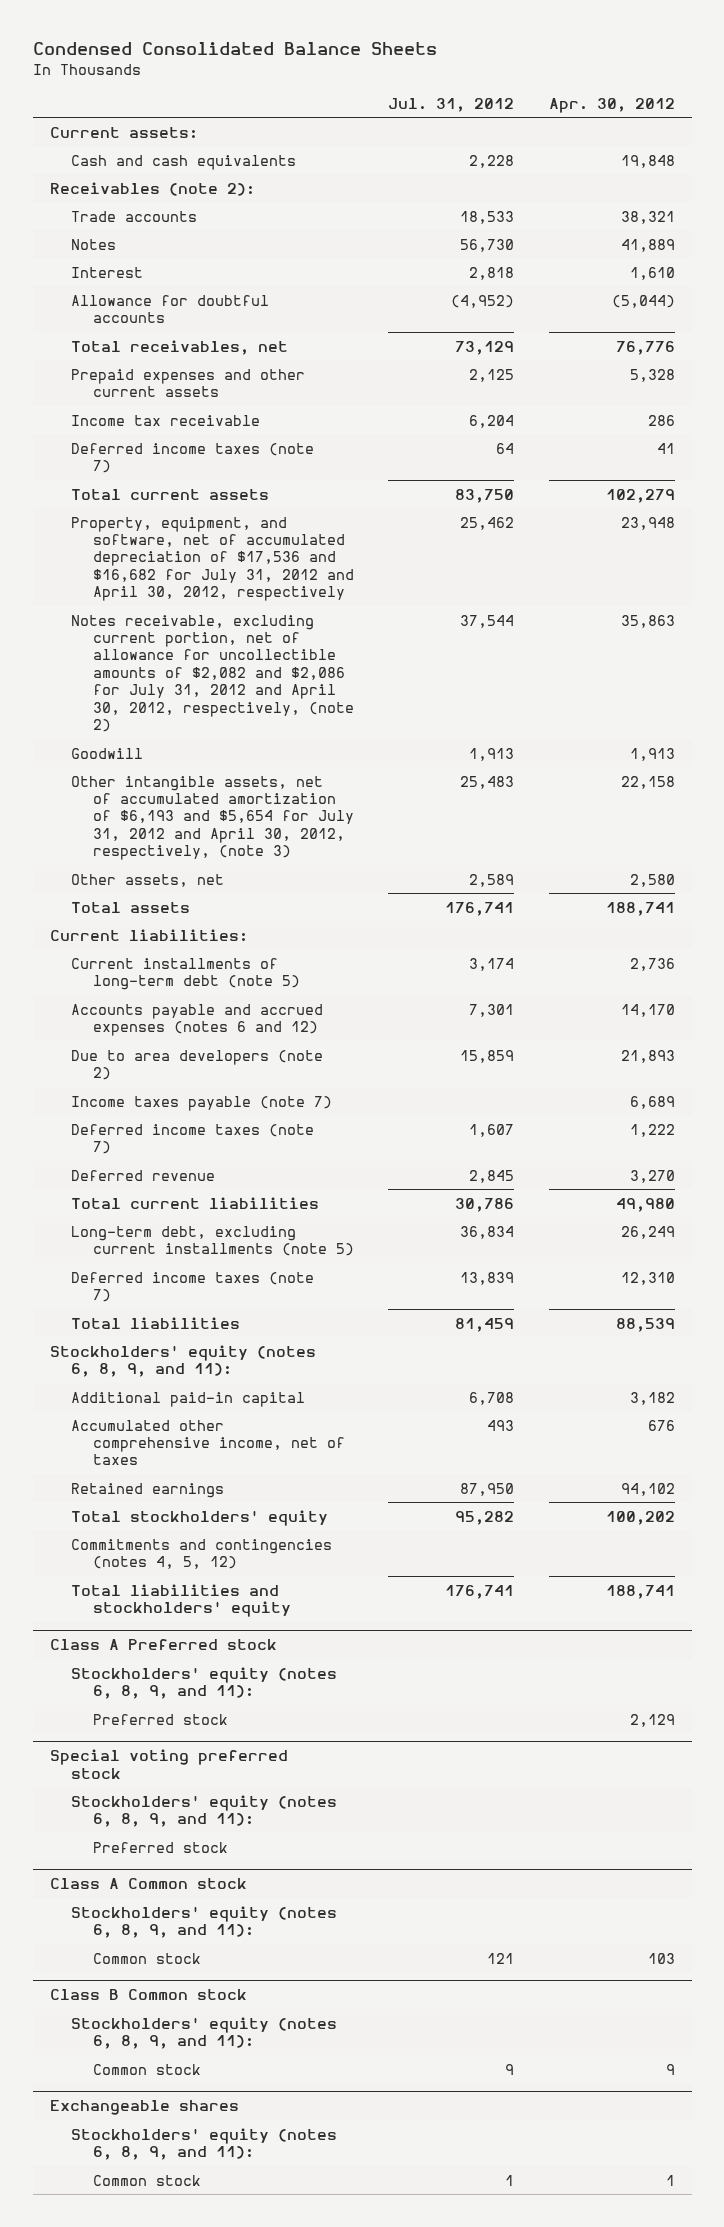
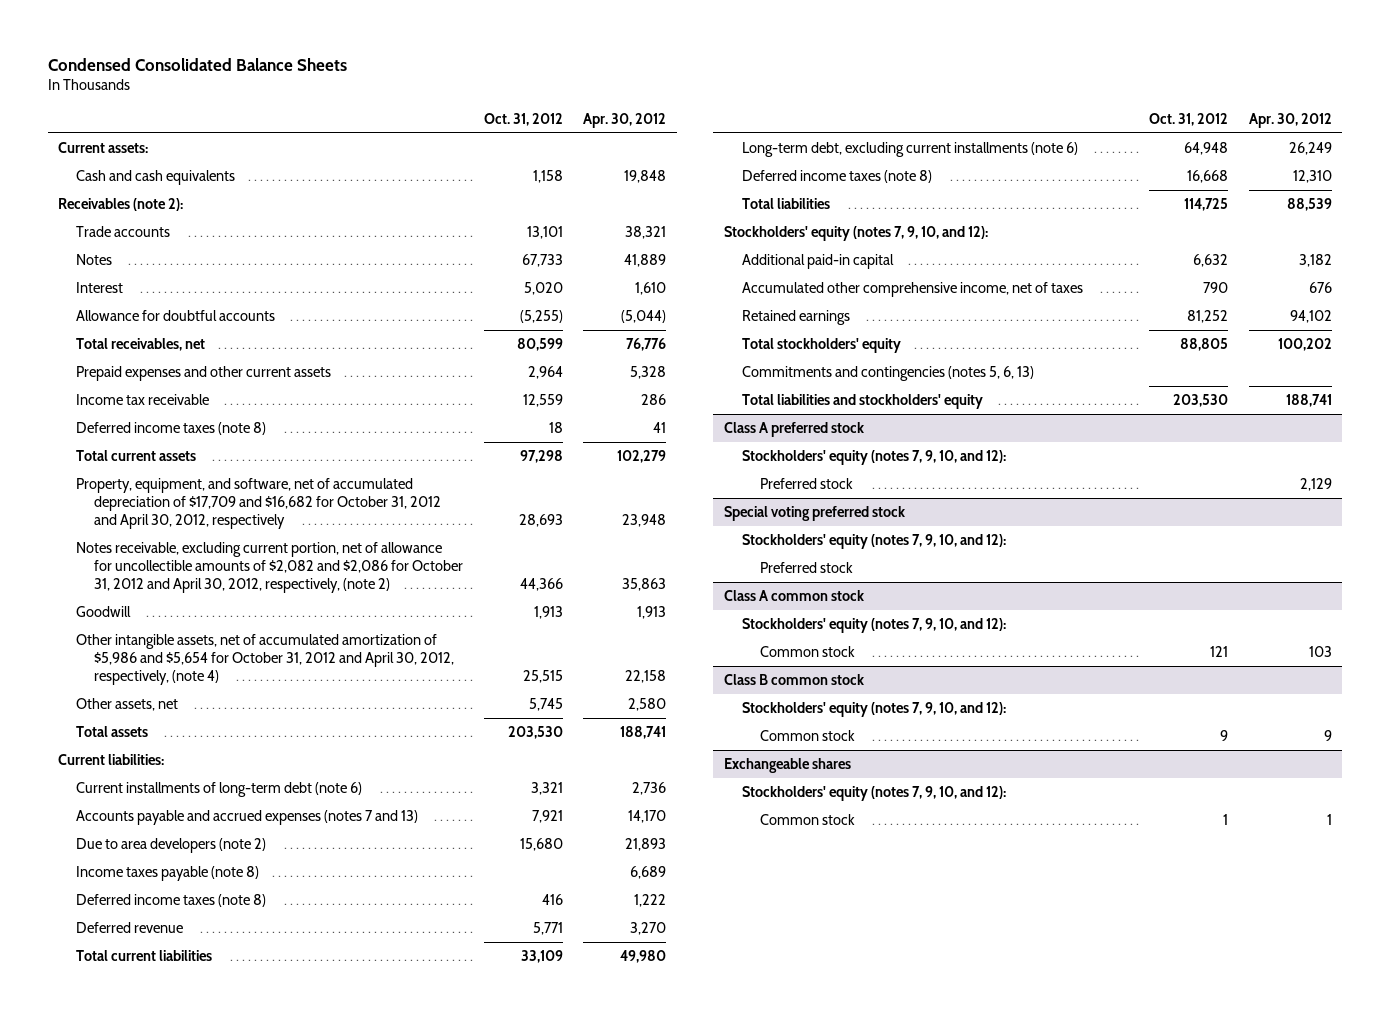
- | Jul. 31, 2012 | Apr. 30, 2012
+ | Oct. 31, 2012 | Apr. 30, 2012
- Deferred income taxes (note 7) | 64 | 41
+ Deferred income taxes (note 8) | 18 | 41
- Property, equipment, and software, net of accumulated depreciation of $17,536 and $16,682 for July 31, 2012 and April 30, 2012, respectively | 25,462 | 23,948
- Notes receivable, excluding current portion, net of allowance for uncollectible amounts of $2,082 and $2,086 for July 31, 2012 and April 30, 2012, respectively, (note 2) | 37,544 | 35,863
+ Property, equipment, and software, net of accumulated depreciation of $17,709 and $16,682 for October 31, 2012 and April 30, 2012, respectively | 28,693 | 23,948
+ Notes receivable, excluding current portion, net of allowance for uncollectible amounts of $2,082 and $2,086 for October 31, 2012 and April 30, 2012, respectively, (note 2) | 44,366 | 35,863
- Other intangible assets, net of accumulated amortization of $6,193 and $5,654 for July 31, 2012 and April 30, 2012, respectively, (note 3) | 25,483 | 22,158
+ Other intangible assets, net of accumulated amortization of $5,986 and $5,654 for October 31, 2012 and April 30, 2012, respectively, (note 4) | 25,515 | 22,158
- Current installments of long-term debt (note 5) | 3,174 | 2,736
- Accounts payable and accrued expenses (notes 6 and 12) | 7,301 | 14,170
+ Current installments of long-term debt (note 6) | 3,321 | 2,736
+ Accounts payable and accrued expenses (notes 7 and 13) | 7,921 | 14,170
- Income taxes payable (note 7) | | 6,689
- Deferred income taxes (note 7) | 1,607 | 1,222
+ Income taxes payable (note 8) | | 6,689
+ Deferred income taxes (note 8) | 416 | 1,222
- Long-term debt, excluding current installments (note 5) | 36,834 | 26,249
- Deferred income taxes (note 7) | 13,839 | 12,310
+ Long-term debt, excluding current installments (note 6) | 64,948 | 26,249
+ Deferred income taxes (note 8) | 16,668 | 12,310
- Stockholders' equity (notes 6, 8, 9, and 11):
+ Stockholders' equity (notes 7, 9, 10, and 12):
- Commitments and contingencies (notes 4, 5, 12)
+ Commitments and contingencies (notes 5, 6, 13)
- Class A Preferred stock
- Stockholders' equity (notes 6, 8, 9, and 11):
+ Class A preferred stock
+ Stockholders' equity (notes 7, 9, 10, and 12):
@ Special voting preferred stock
- Stockholders' equity (notes 6, 8, 9, and 11):
+ Stockholders' equity (notes 7, 9, 10, and 12):
- Class A Common stock
- Stockholders' equity (notes 6, 8, 9, and 11):
+ Class A common stock
+ Stockholders' equity (notes 7, 9, 10, and 12):
- Class B Common stock
- Stockholders' equity (notes 6, 8, 9, and 11):
+ Class B common stock
+ Stockholders' equity (notes 7, 9, 10, and 12):
@ Exchangeable shares
- Stockholders' equity (notes 6, 8, 9, and 11):
+ Stockholders' equity (notes 7, 9, 10, and 12):

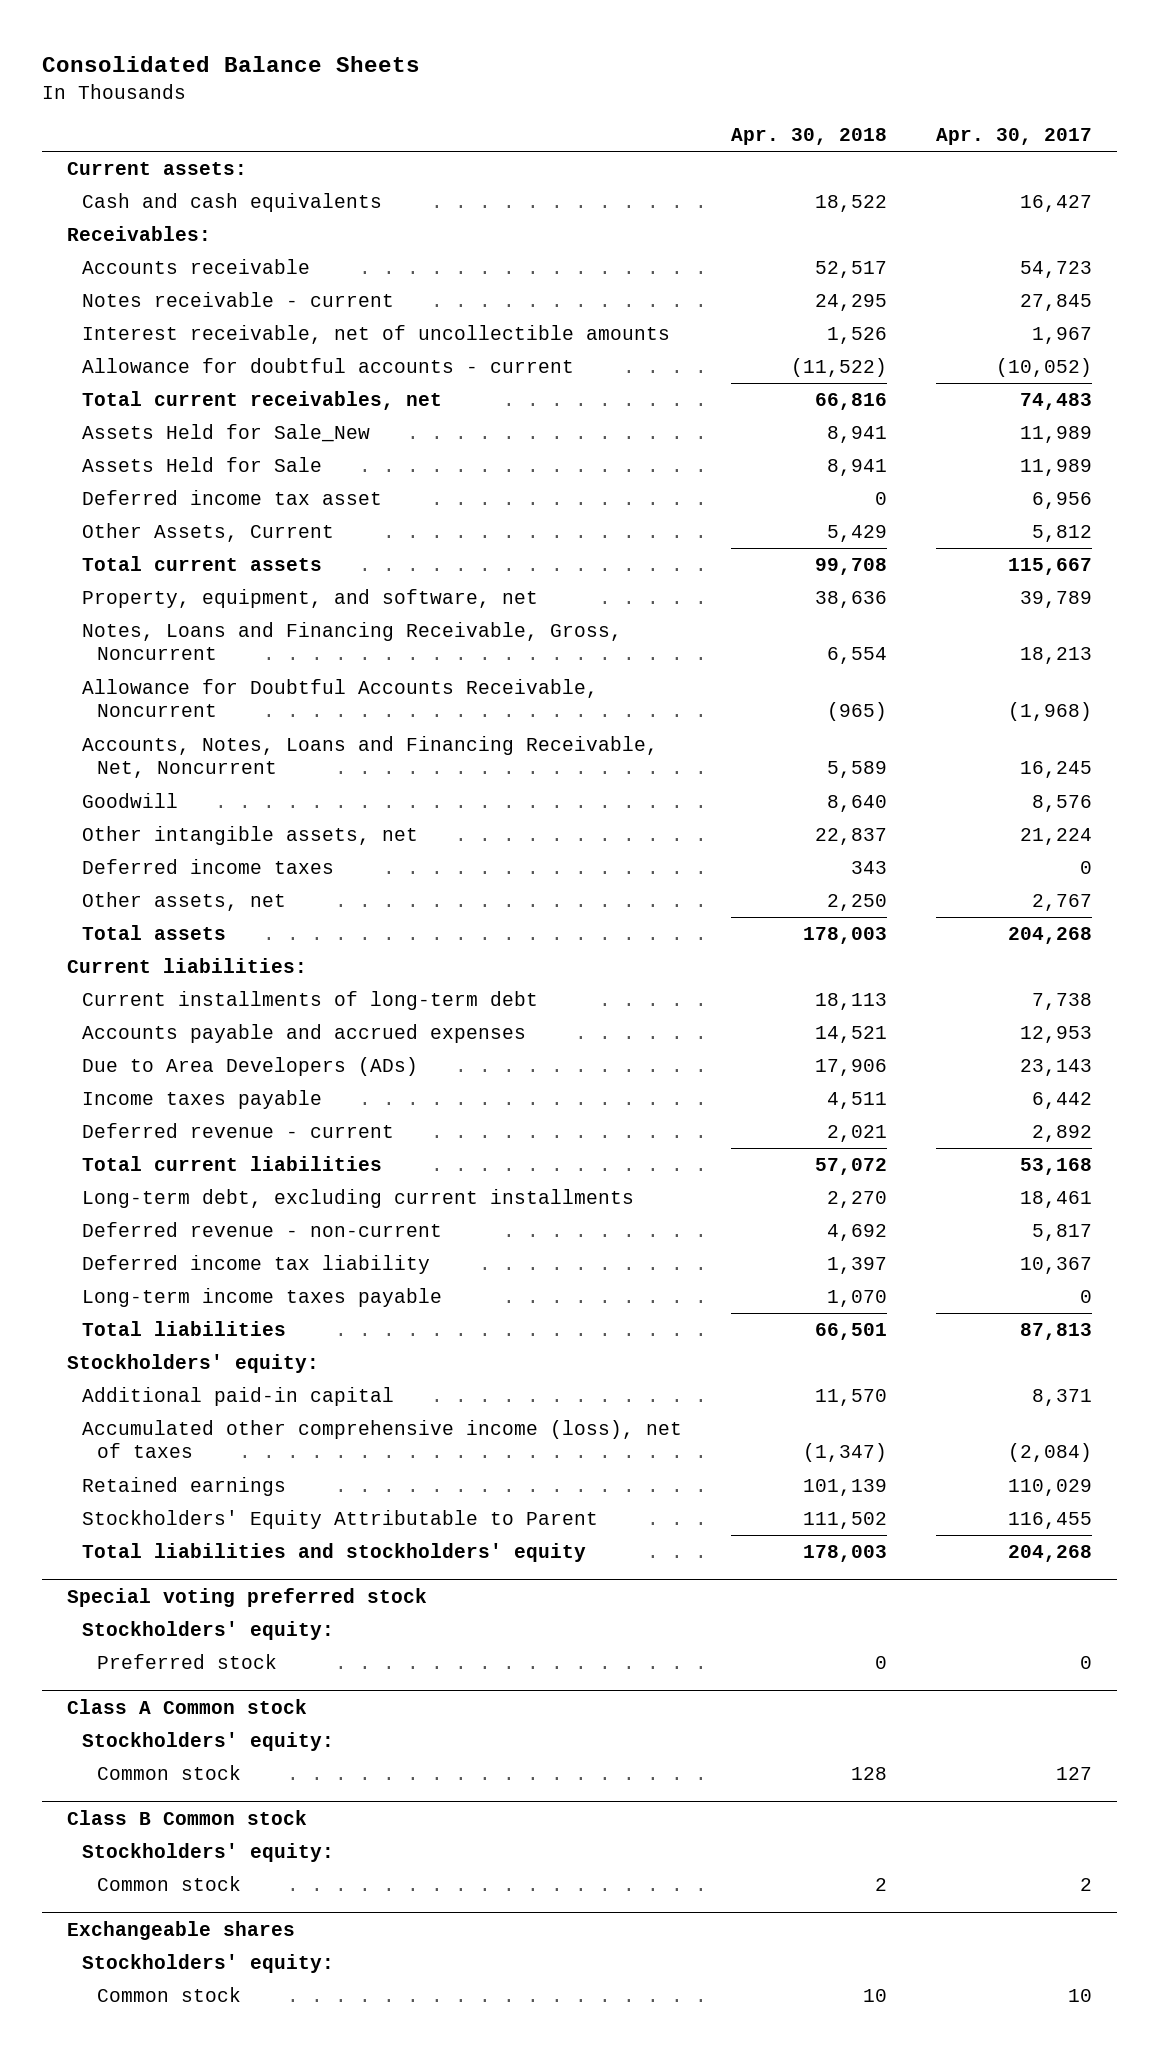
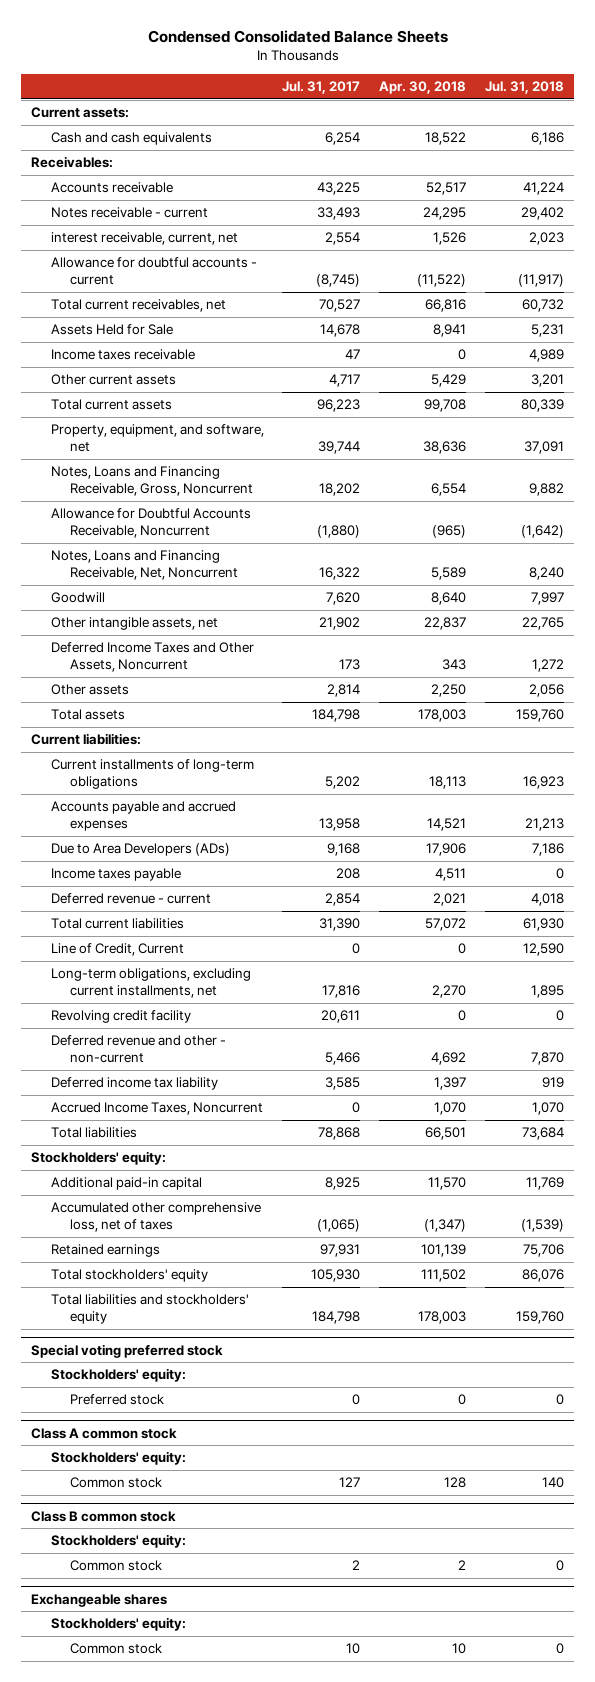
- Consolidated Balance Sheets
+ Condensed Consolidated Balance Sheets
- | Apr. 30, 2018 | Apr. 30, 2017
+ | Jul. 31, 2017 | Apr. 30, 2018 | Jul. 31, 2018
- Interest receivable, net of uncollectible amounts | 1,526 | 1,967
+ interest receivable, current, net | 2,554 | 1,526 | 2,023
- Assets Held for Sale_New | 8,941 | 11,989
- Deferred income tax asset | 0 | 6,956
- Other Assets, Current | 5,429 | 5,812
+ Income taxes receivable | 47 | 0 | 4,989
+ Other current assets | 4,717 | 5,429 | 3,201
- Accounts, Notes, Loans and Financing Receivable, Net, Noncurrent | 5,589 | 16,245
+ Notes, Loans and Financing Receivable, Net, Noncurrent | 16,322 | 5,589 | 8,240
- Deferred income taxes | 343 | 0
- Other assets, net | 2,250 | 2,767
+ Deferred Income Taxes and Other Assets, Noncurrent | 173 | 343 | 1,272
+ Other assets | 2,814 | 2,250 | 2,056
- Current installments of long-term debt | 18,113 | 7,738
+ Current installments of long-term obligations | 5,202 | 18,113 | 16,923
- Long-term debt, excluding current installments | 2,270 | 18,461
- Deferred revenue - non-current | 4,692 | 5,817
+ Line of Credit, Current | 0 | 0 | 12,590
+ Long-term obligations, excluding current installments, net | 17,816 | 2,270 | 1,895
+ Revolving credit facility | 20,611 | 0 | 0
+ Deferred revenue and other - non-current | 5,466 | 4,692 | 7,870
- Long-term income taxes payable | 1,070 | 0
+ Accrued Income Taxes, Noncurrent | 0 | 1,070 | 1,070
- Accumulated other comprehensive income (loss), net of taxes | (1,347) | (2,084)
+ Accumulated other comprehensive loss, net of taxes | (1,065) | (1,347) | (1,539)
- Stockholders' Equity Attributable to Parent | 111,502 | 116,455
+ Total stockholders' equity | 105,930 | 111,502 | 86,076
- Class A Common stock
+ Class A common stock
- Class B Common stock
+ Class B common stock

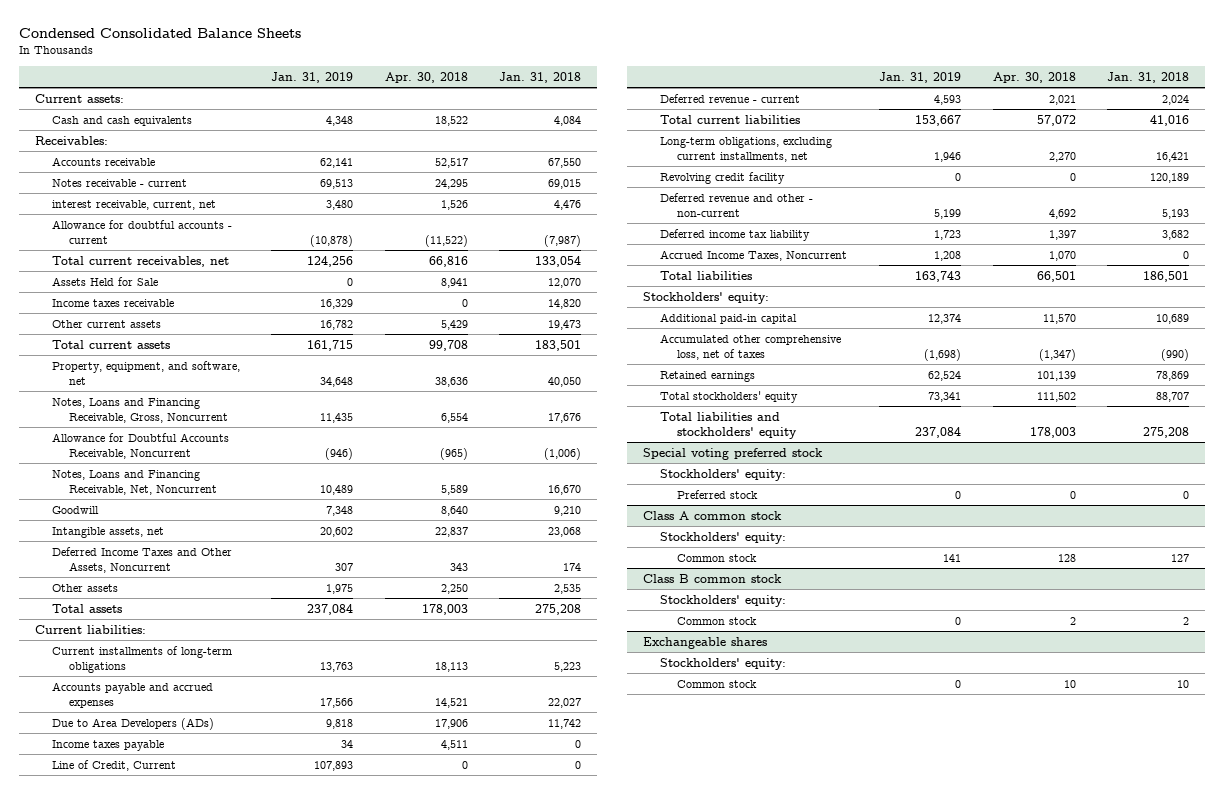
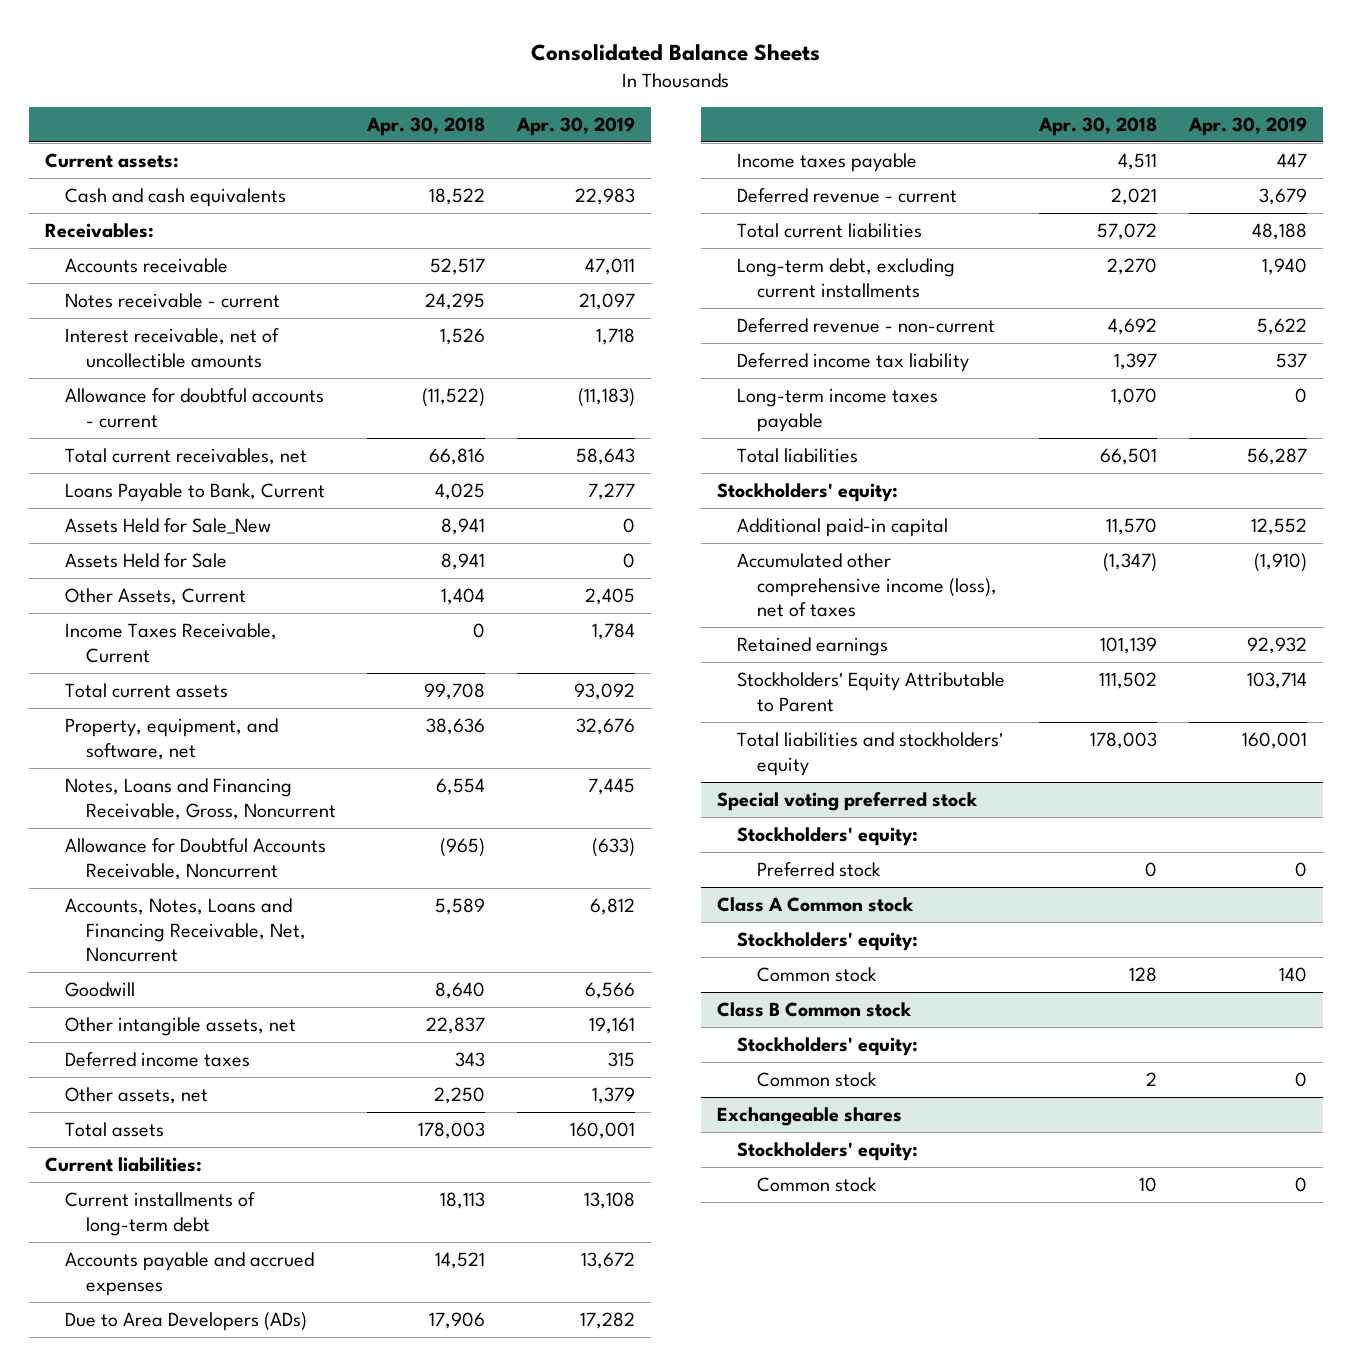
- Condensed Consolidated Balance Sheets
+ Consolidated Balance Sheets
- | Jan. 31, 2019 | Apr. 30, 2018 | Jan. 31, 2018
+ | Apr. 30, 2018 | Apr. 30, 2019
- interest receivable, current, net | 3,480 | 1,526 | 4,476
+ Interest receivable, net of uncollectible amounts | 1,526 | 1,718
+ Loans Payable to Bank, Current | 4,025 | 7,277
+ Assets Held for Sale_New | 8,941 | 0
- Income taxes receivable | 16,329 | 0 | 14,820
- Other current assets | 16,782 | 5,429 | 19,473
+ Other Assets, Current | 1,404 | 2,405
+ Income Taxes Receivable, Current | 0 | 1,784
- Notes, Loans and Financing Receivable, Net, Noncurrent | 10,489 | 5,589 | 16,670
+ Accounts, Notes, Loans and Financing Receivable, Net, Noncurrent | 5,589 | 6,812
- Intangible assets, net | 20,602 | 22,837 | 23,068
- Deferred Income Taxes and Other Assets, Noncurrent | 307 | 343 | 174
- Other assets | 1,975 | 2,250 | 2,535
+ Other intangible assets, net | 22,837 | 19,161
+ Deferred income taxes | 343 | 315
+ Other assets, net | 2,250 | 1,379
- Current installments of long-term obligations | 13,763 | 18,113 | 5,223
+ Current installments of long-term debt | 18,113 | 13,108
- Line of Credit, Current | 107,893 | 0 | 0
- Long-term obligations, excluding current installments, net | 1,946 | 2,270 | 16,421
- Revolving credit facility | 0 | 0 | 120,189
- Deferred revenue and other - non-current | 5,199 | 4,692 | 5,193
+ Long-term debt, excluding current installments | 2,270 | 1,940
+ Deferred revenue - non-current | 4,692 | 5,622
- Accrued Income Taxes, Noncurrent | 1,208 | 1,070 | 0
+ Long-term income taxes payable | 1,070 | 0
- Accumulated other comprehensive loss, net of taxes | (1,698) | (1,347) | (990)
+ Accumulated other comprehensive income (loss), net of taxes | (1,347) | (1,910)
- Total stockholders' equity | 73,341 | 111,502 | 88,707
+ Stockholders' Equity Attributable to Parent | 111,502 | 103,714
- Class A common stock
+ Class A Common stock
- Class B common stock
+ Class B Common stock

